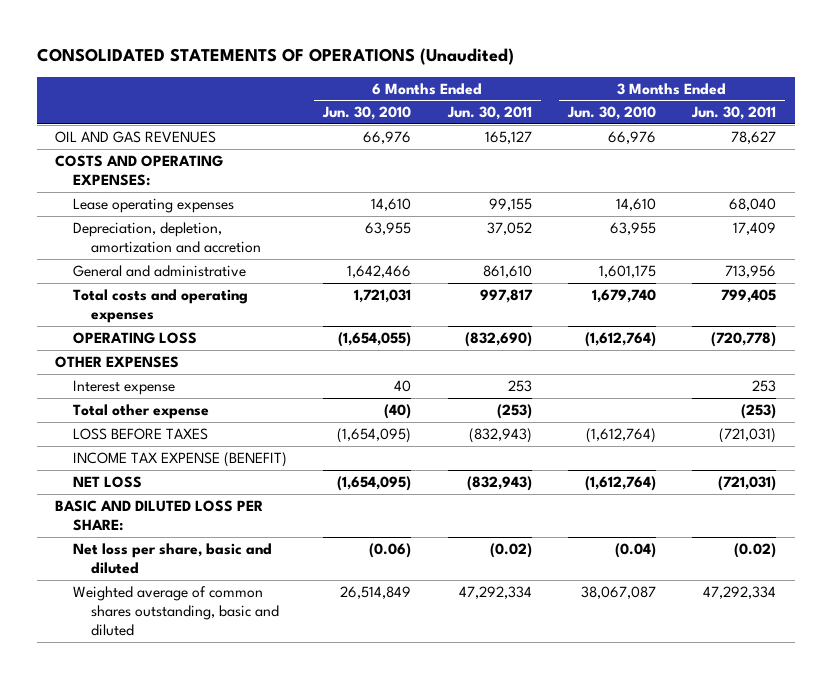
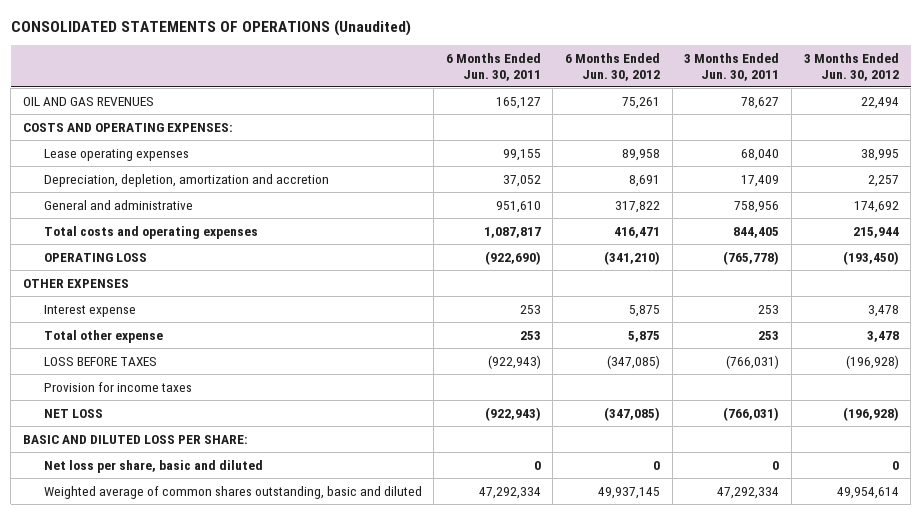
- | 6 Months Ended Jun. 30, 2010 | 6 Months Ended Jun. 30, 2011 | 3 Months Ended Jun. 30, 2010 | 3 Months Ended Jun. 30, 2011
+ | 6 Months Ended Jun. 30, 2011 | 6 Months Ended Jun. 30, 2012 | 3 Months Ended Jun. 30, 2011 | 3 Months Ended Jun. 30, 2012
- General and administrative | 1,642,466 | 861,610 | 1,601,175 | 713,956
- Total costs and operating expenses | 1,721,031 | 997,817 | 1,679,740 | 799,405
- OPERATING LOSS | (1,654,055) | (832,690) | (1,612,764) | (720,778)
+ General and administrative | 951,610 | 317,822 | 758,956 | 174,692
+ Total costs and operating expenses | 1,087,817 | 416,471 | 844,405 | 215,944
+ OPERATING LOSS | (922,690) | (341,210) | (765,778) | (193,450)
- Total other expense | (40) | (253) | | (253)
- LOSS BEFORE TAXES | (1,654,095) | (832,943) | (1,612,764) | (721,031)
- INCOME TAX EXPENSE (BENEFIT)
- NET LOSS | (1,654,095) | (832,943) | (1,612,764) | (721,031)
+ Total other expense | 253 | 5,875 | 253 | 3,478
+ LOSS BEFORE TAXES | (922,943) | (347,085) | (766,031) | (196,928)
+ Provision for income taxes
+ NET LOSS | (922,943) | (347,085) | (766,031) | (196,928)
- Net loss per share, basic and diluted | (0.06) | (0.02) | (0.04) | (0.02)
+ Net loss per share, basic and diluted | 0 | 0 | 0 | 0

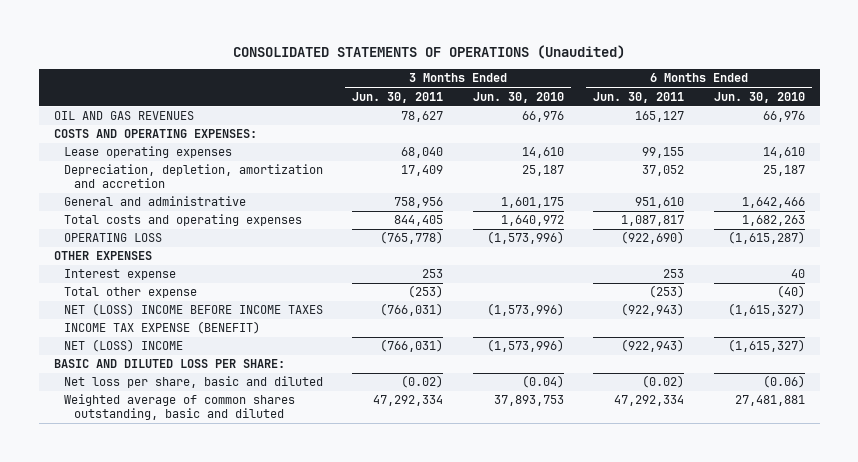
- | 6 Months Ended Jun. 30, 2011 | 6 Months Ended Jun. 30, 2012 | 3 Months Ended Jun. 30, 2011 | 3 Months Ended Jun. 30, 2012
+ | 3 Months Ended Jun. 30, 2011 | 3 Months Ended Jun. 30, 2010 | 6 Months Ended Jun. 30, 2011 | 6 Months Ended Jun. 30, 2010
- Total other expense | 253 | 5,875 | 253 | 3,478
- LOSS BEFORE TAXES | (922,943) | (347,085) | (766,031) | (196,928)
- Provision for income taxes
- NET LOSS | (922,943) | (347,085) | (766,031) | (196,928)
+ Total other expense | (253) | | (253) | (40)
+ NET (LOSS) INCOME BEFORE INCOME TAXES | (766,031) | (1,573,996) | (922,943) | (1,615,327)
+ INCOME TAX EXPENSE (BENEFIT)
+ NET (LOSS) INCOME | (766,031) | (1,573,996) | (922,943) | (1,615,327)
- Net loss per share, basic and diluted | 0 | 0 | 0 | 0
+ Net loss per share, basic and diluted | (0.02) | (0.04) | (0.02) | (0.06)

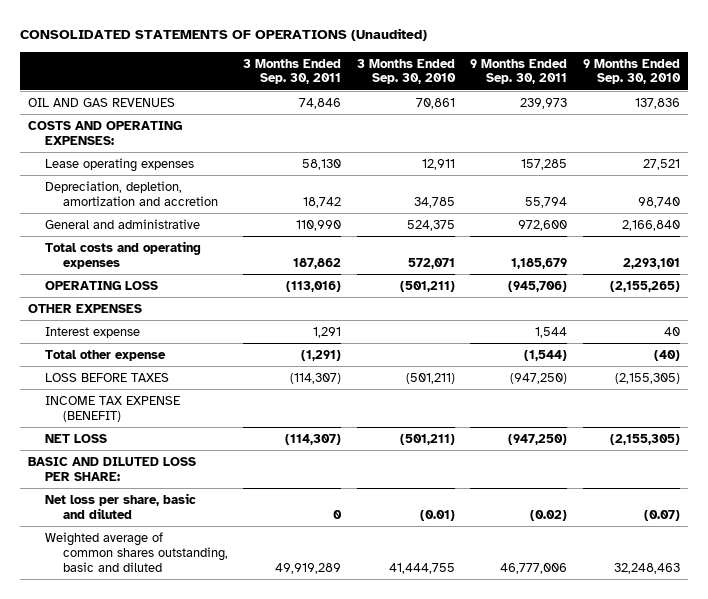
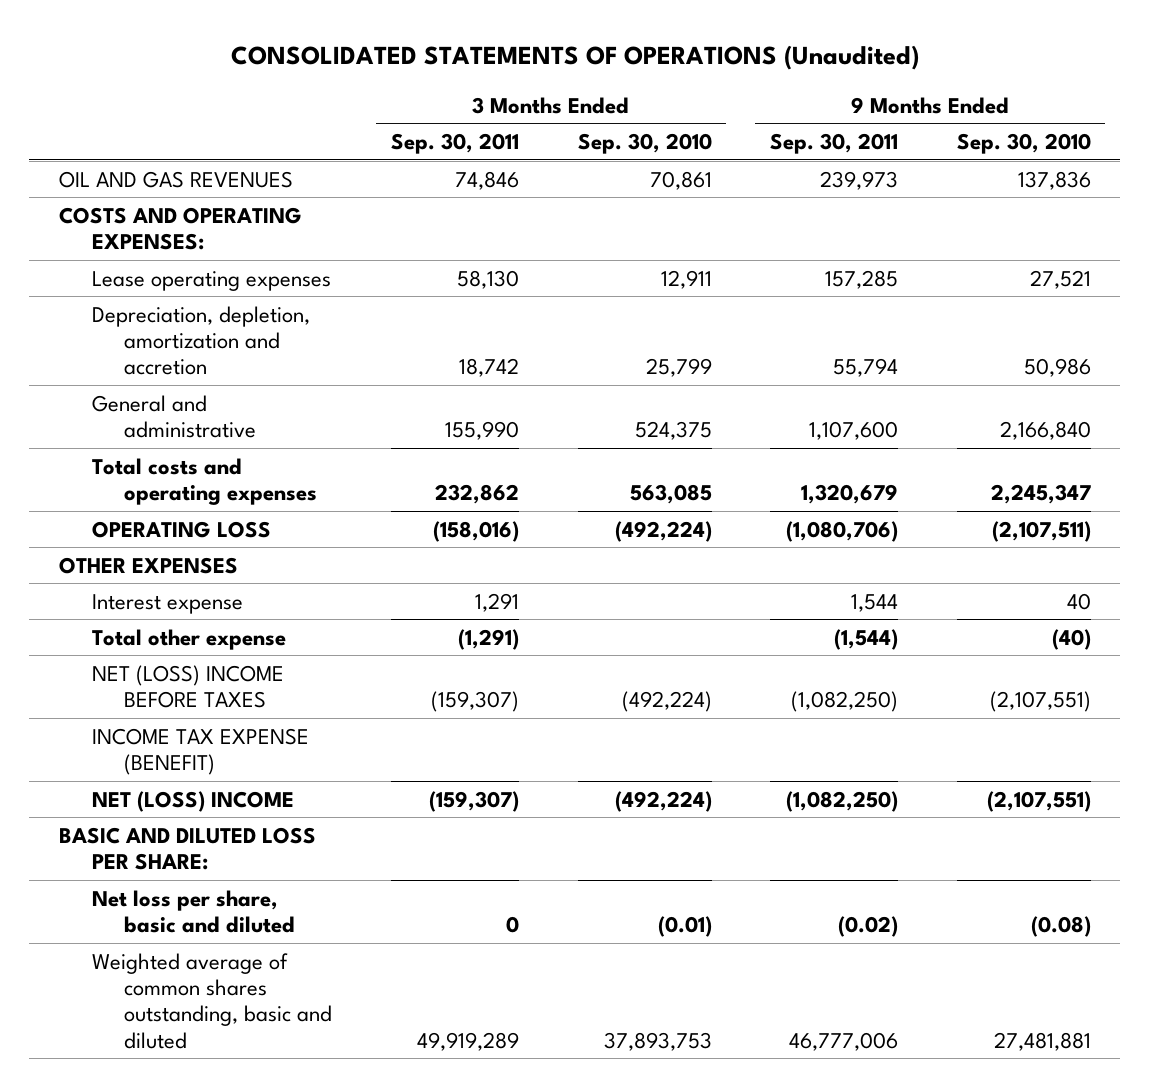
- Depreciation, depletion, amortization and accretion | 18,742 | 34,785 | 55,794 | 98,740
- General and administrative | 110,990 | 524,375 | 972,600 | 2,166,840
- Total costs and operating expenses | 187,862 | 572,071 | 1,185,679 | 2,293,101
- OPERATING LOSS | (113,016) | (501,211) | (945,706) | (2,155,265)
+ Depreciation, depletion, amortization and accretion | 18,742 | 25,799 | 55,794 | 50,986
+ General and administrative | 155,990 | 524,375 | 1,107,600 | 2,166,840
+ Total costs and operating expenses | 232,862 | 563,085 | 1,320,679 | 2,245,347
+ OPERATING LOSS | (158,016) | (492,224) | (1,080,706) | (2,107,511)
- LOSS BEFORE TAXES | (114,307) | (501,211) | (947,250) | (2,155,305)
+ NET (LOSS) INCOME BEFORE TAXES | (159,307) | (492,224) | (1,082,250) | (2,107,551)
- NET LOSS | (114,307) | (501,211) | (947,250) | (2,155,305)
+ NET (LOSS) INCOME | (159,307) | (492,224) | (1,082,250) | (2,107,551)
- Net loss per share, basic and diluted | 0 | (0.01) | (0.02) | (0.07)
- Weighted average of common shares outstanding, basic and diluted | 49,919,289 | 41,444,755 | 46,777,006 | 32,248,463
+ Net loss per share, basic and diluted | 0 | (0.01) | (0.02) | (0.08)
+ Weighted average of common shares outstanding, basic and diluted | 49,919,289 | 37,893,753 | 46,777,006 | 27,481,881

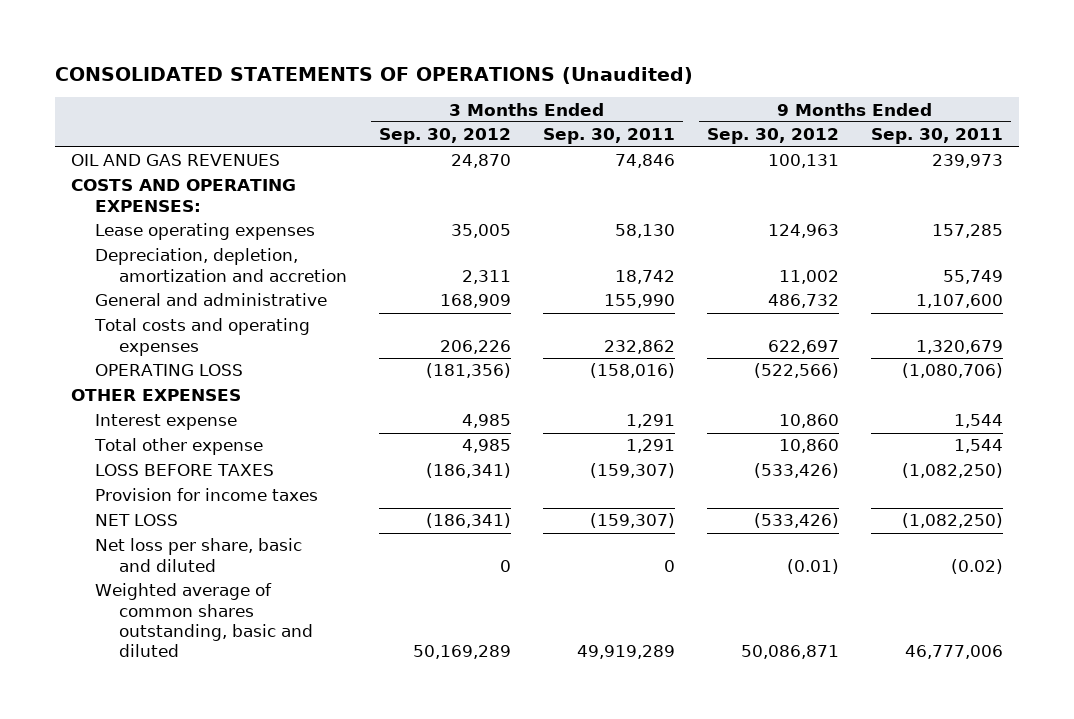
- | 3 Months Ended Sep. 30, 2011 | 3 Months Ended Sep. 30, 2010 | 9 Months Ended Sep. 30, 2011 | 9 Months Ended Sep. 30, 2010
+ | 3 Months Ended Sep. 30, 2012 | 3 Months Ended Sep. 30, 2011 | 9 Months Ended Sep. 30, 2012 | 9 Months Ended Sep. 30, 2011
- Depreciation, depletion, amortization and accretion | 18,742 | 25,799 | 55,794 | 50,986
+ Depreciation, depletion, amortization and accretion | 2,311 | 18,742 | 11,002 | 55,749
- Total other expense | (1,291) | | (1,544) | (40)
- NET (LOSS) INCOME BEFORE TAXES | (159,307) | (492,224) | (1,082,250) | (2,107,551)
- INCOME TAX EXPENSE (BENEFIT)
- NET (LOSS) INCOME | (159,307) | (492,224) | (1,082,250) | (2,107,551)
- BASIC AND DILUTED LOSS PER SHARE:
+ Total other expense | 4,985 | 1,291 | 10,860 | 1,544
+ LOSS BEFORE TAXES | (186,341) | (159,307) | (533,426) | (1,082,250)
+ Provision for income taxes
+ NET LOSS | (186,341) | (159,307) | (533,426) | (1,082,250)

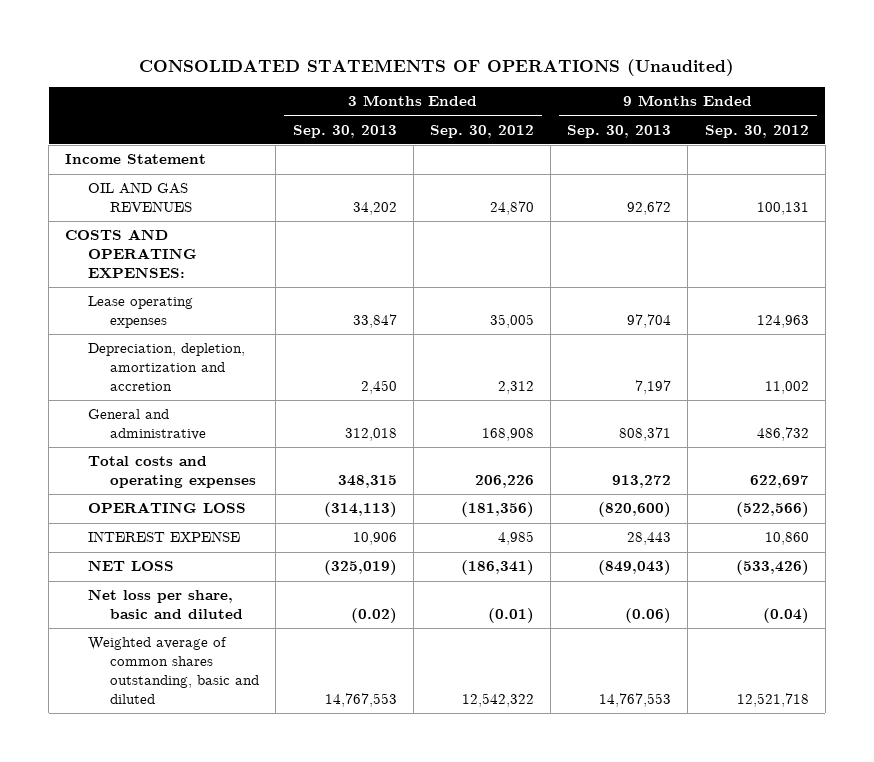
- | 3 Months Ended Sep. 30, 2012 | 3 Months Ended Sep. 30, 2011 | 9 Months Ended Sep. 30, 2012 | 9 Months Ended Sep. 30, 2011
+ | 3 Months Ended Sep. 30, 2013 | 3 Months Ended Sep. 30, 2012 | 9 Months Ended Sep. 30, 2013 | 9 Months Ended Sep. 30, 2012
+ Income Statement
- Depreciation, depletion, amortization and accretion | 2,311 | 18,742 | 11,002 | 55,749
- General and administrative | 168,909 | 155,990 | 486,732 | 1,107,600
+ Depreciation, depletion, amortization and accretion | 2,450 | 2,312 | 7,197 | 11,002
+ General and administrative | 312,018 | 168,908 | 808,371 | 486,732
- OTHER EXPENSES
- Interest expense | 4,985 | 1,291 | 10,860 | 1,544
- Total other expense | 4,985 | 1,291 | 10,860 | 1,544
- LOSS BEFORE TAXES | (186,341) | (159,307) | (533,426) | (1,082,250)
- Provision for income taxes
+ INTEREST EXPENSE | 10,906 | 4,985 | 28,443 | 10,860
- Net loss per share, basic and diluted | 0 | 0 | (0.01) | (0.02)
- Weighted average of common shares outstanding, basic and diluted | 50,169,289 | 49,919,289 | 50,086,871 | 46,777,006
+ Net loss per share, basic and diluted | (0.02) | (0.01) | (0.06) | (0.04)
+ Weighted average of common shares outstanding, basic and diluted | 14,767,553 | 12,542,322 | 14,767,553 | 12,521,718

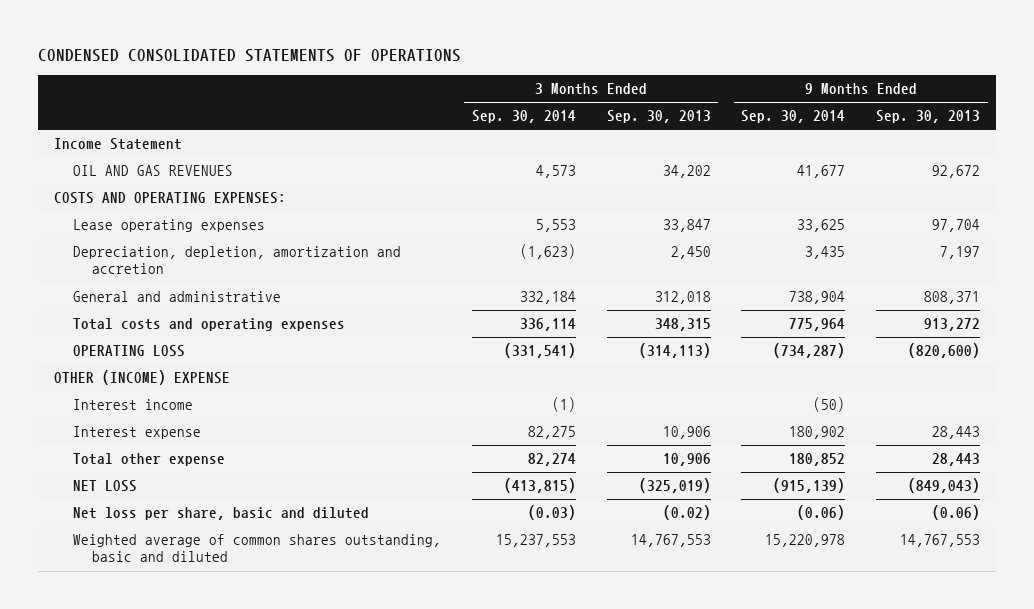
- CONSOLIDATED STATEMENTS OF OPERATIONS (Unaudited)
+ CONDENSED CONSOLIDATED STATEMENTS OF OPERATIONS
- | 3 Months Ended Sep. 30, 2013 | 3 Months Ended Sep. 30, 2012 | 9 Months Ended Sep. 30, 2013 | 9 Months Ended Sep. 30, 2012
+ | 3 Months Ended Sep. 30, 2014 | 3 Months Ended Sep. 30, 2013 | 9 Months Ended Sep. 30, 2014 | 9 Months Ended Sep. 30, 2013
- INTEREST EXPENSE | 10,906 | 4,985 | 28,443 | 10,860
+ OTHER (INCOME) EXPENSE
+ Interest income | (1) | | (50) |
+ Interest expense | 82,275 | 10,906 | 180,902 | 28,443
+ Total other expense | 82,274 | 10,906 | 180,852 | 28,443

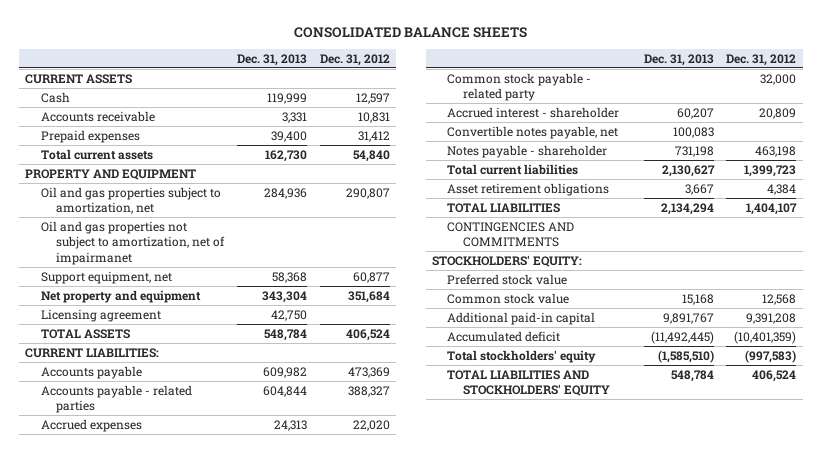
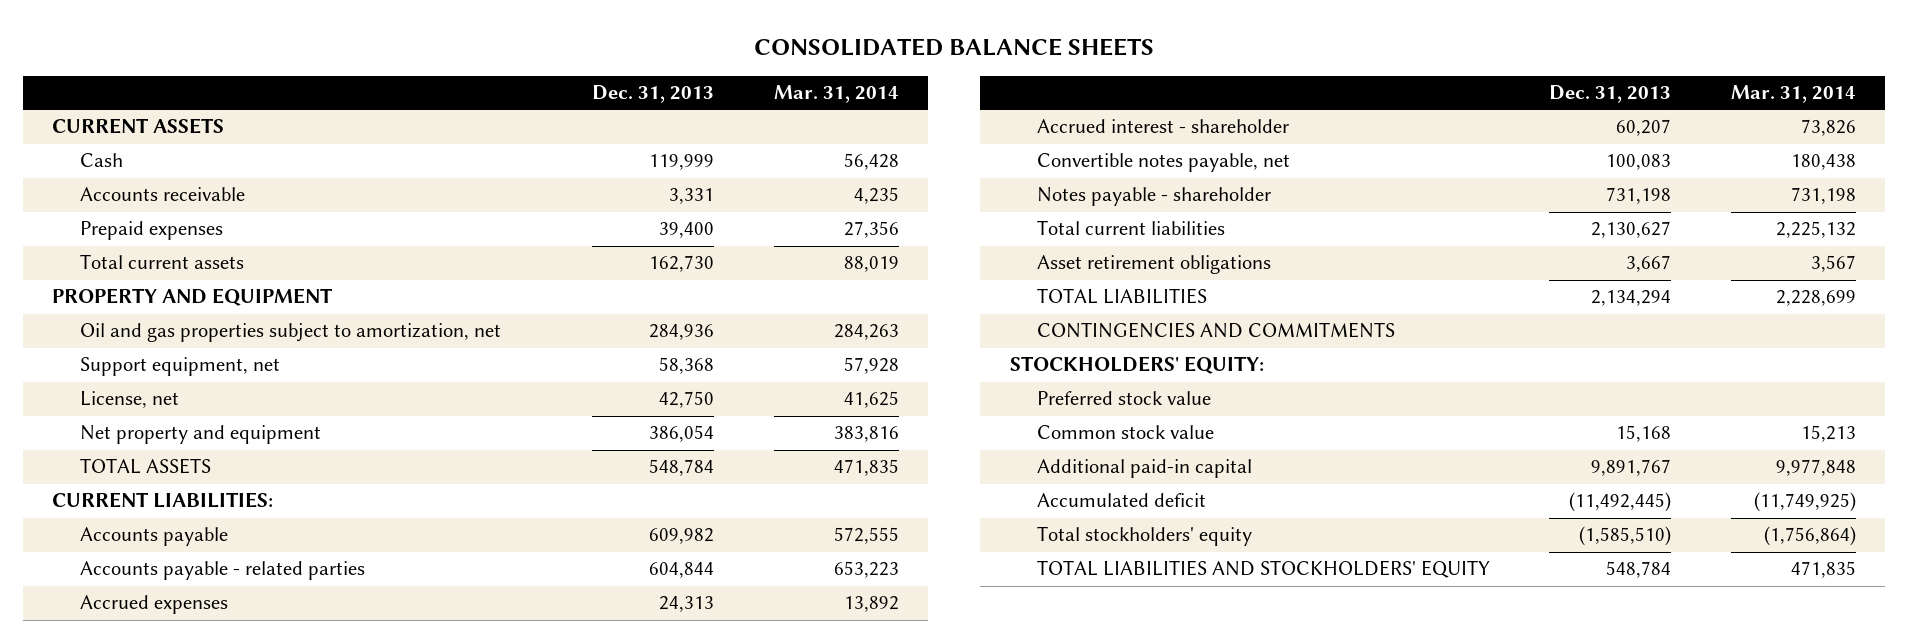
- | Dec. 31, 2013 | Dec. 31, 2012
+ | Dec. 31, 2013 | Mar. 31, 2014
- Oil and gas properties not subject to amortization, net of impairmanet
- Net property and equipment | 343,304 | 351,684
- Licensing agreement | 42,750 |
+ License, net | 42,750 | 41,625
+ Net property and equipment | 386,054 | 383,816
- Common stock payable - related party | | 32,000

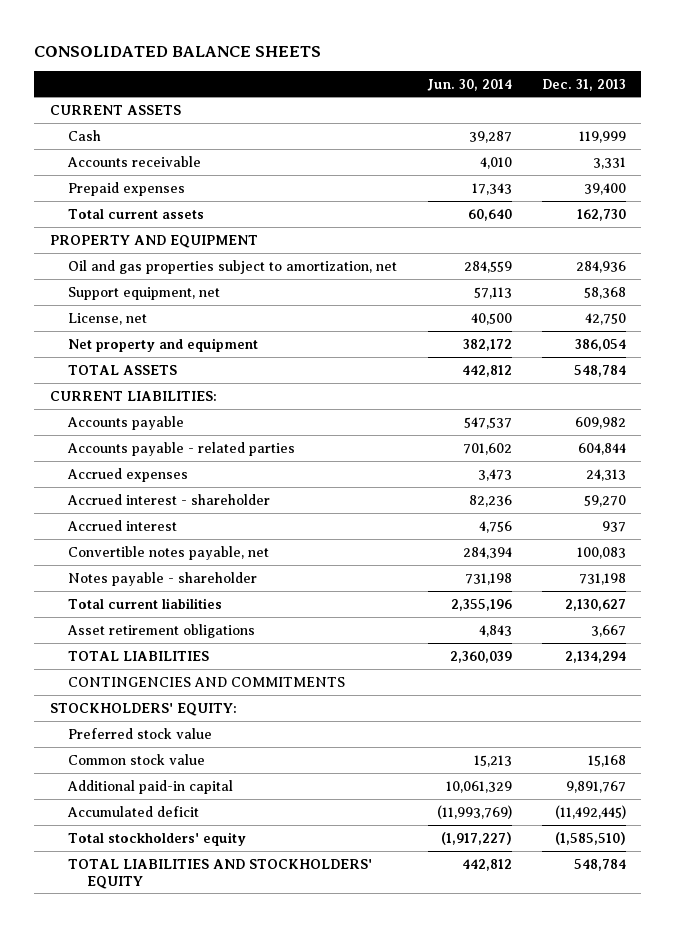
- | Dec. 31, 2013 | Mar. 31, 2014
+ | Jun. 30, 2014 | Dec. 31, 2013
- Accrued interest - shareholder | 60,207 | 73,826
+ Accrued interest - shareholder | 82,236 | 59,270
+ Accrued interest | 4,756 | 937

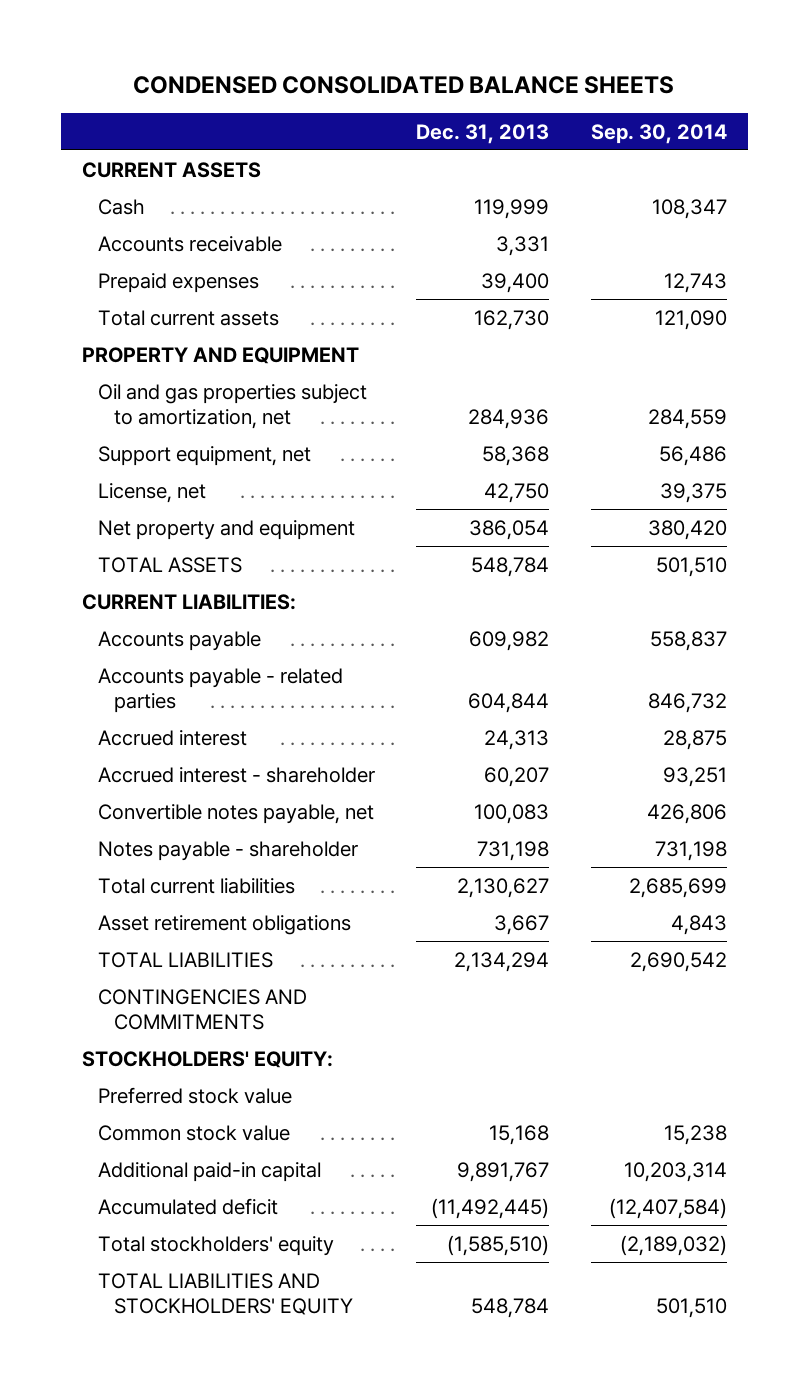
- CONSOLIDATED BALANCE SHEETS
+ CONDENSED CONSOLIDATED BALANCE SHEETS
- | Jun. 30, 2014 | Dec. 31, 2013
+ | Dec. 31, 2013 | Sep. 30, 2014
- Accrued expenses | 3,473 | 24,313
- Accrued interest - shareholder | 82,236 | 59,270
- Accrued interest | 4,756 | 937
+ Accrued interest | 24,313 | 28,875
+ Accrued interest - shareholder | 60,207 | 93,251

